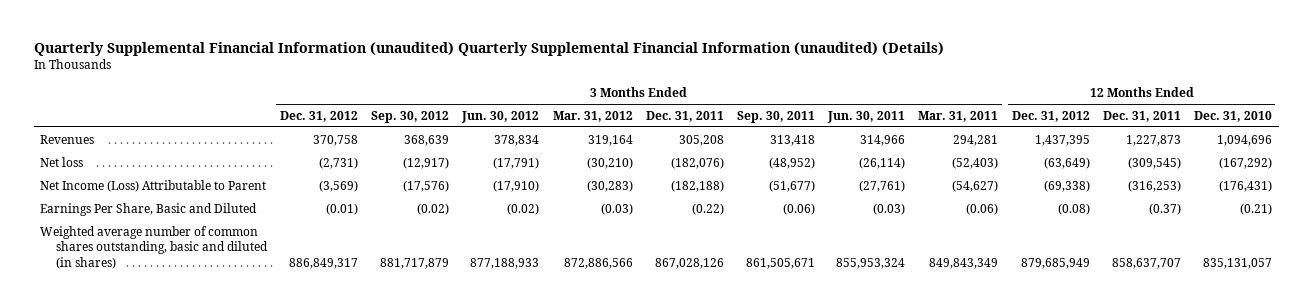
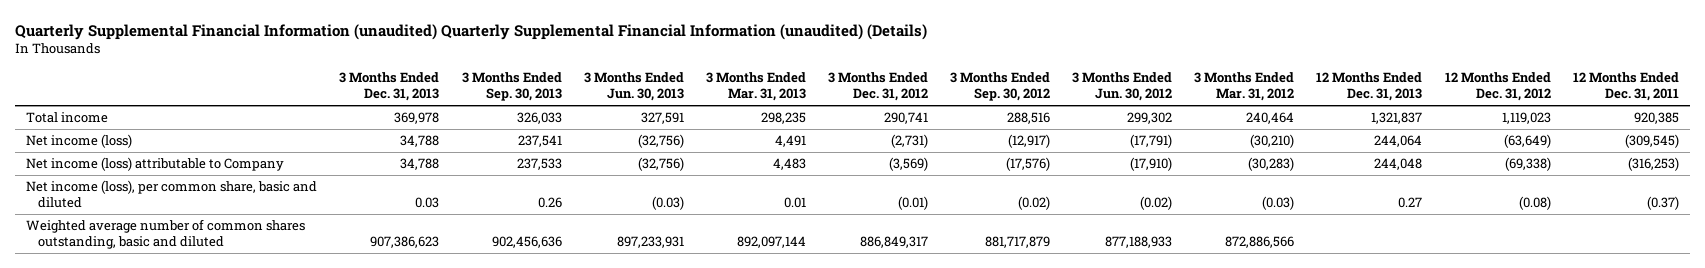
- | 3 Months Ended Dec. 31, 2012 | 3 Months Ended Sep. 30, 2012 | 3 Months Ended Jun. 30, 2012 | 3 Months Ended Mar. 31, 2012 | 3 Months Ended Dec. 31, 2011 | 3 Months Ended Sep. 30, 2011 | 3 Months Ended Jun. 30, 2011 | 3 Months Ended Mar. 31, 2011 | 12 Months Ended Dec. 31, 2012 | 12 Months Ended Dec. 31, 2011 | 12 Months Ended Dec. 31, 2010
+ | 3 Months Ended Dec. 31, 2013 | 3 Months Ended Sep. 30, 2013 | 3 Months Ended Jun. 30, 2013 | 3 Months Ended Mar. 31, 2013 | 3 Months Ended Dec. 31, 2012 | 3 Months Ended Sep. 30, 2012 | 3 Months Ended Jun. 30, 2012 | 3 Months Ended Mar. 31, 2012 | 12 Months Ended Dec. 31, 2013 | 12 Months Ended Dec. 31, 2012 | 12 Months Ended Dec. 31, 2011
- Revenues | 370,758 | 368,639 | 378,834 | 319,164 | 305,208 | 313,418 | 314,966 | 294,281 | 1,437,395 | 1,227,873 | 1,094,696
- Net loss | (2,731) | (12,917) | (17,791) | (30,210) | (182,076) | (48,952) | (26,114) | (52,403) | (63,649) | (309,545) | (167,292)
- Net Income (Loss) Attributable to Parent | (3,569) | (17,576) | (17,910) | (30,283) | (182,188) | (51,677) | (27,761) | (54,627) | (69,338) | (316,253) | (176,431)
- Earnings Per Share, Basic and Diluted | (0.01) | (0.02) | (0.02) | (0.03) | (0.22) | (0.06) | (0.03) | (0.06) | (0.08) | (0.37) | (0.21)
- Weighted average number of common shares outstanding, basic and diluted (in shares) | 886,849,317 | 881,717,879 | 877,188,933 | 872,886,566 | 867,028,126 | 861,505,671 | 855,953,324 | 849,843,349 | 879,685,949 | 858,637,707 | 835,131,057
+ Total income | 369,978 | 326,033 | 327,591 | 298,235 | 290,741 | 288,516 | 299,302 | 240,464 | 1,321,837 | 1,119,023 | 920,385
+ Net income (loss) | 34,788 | 237,541 | (32,756) | 4,491 | (2,731) | (12,917) | (17,791) | (30,210) | 244,064 | (63,649) | (309,545)
+ Net income (loss) attributable to Company | 34,788 | 237,533 | (32,756) | 4,483 | (3,569) | (17,576) | (17,910) | (30,283) | 244,048 | (69,338) | (316,253)
+ Net income (loss), per common share, basic and diluted | 0.03 | 0.26 | (0.03) | 0.01 | (0.01) | (0.02) | (0.02) | (0.03) | 0.27 | (0.08) | (0.37)
+ Weighted average number of common shares outstanding, basic and diluted | 907,386,623 | 902,456,636 | 897,233,931 | 892,097,144 | 886,849,317 | 881,717,879 | 877,188,933 | 872,886,566 | | |

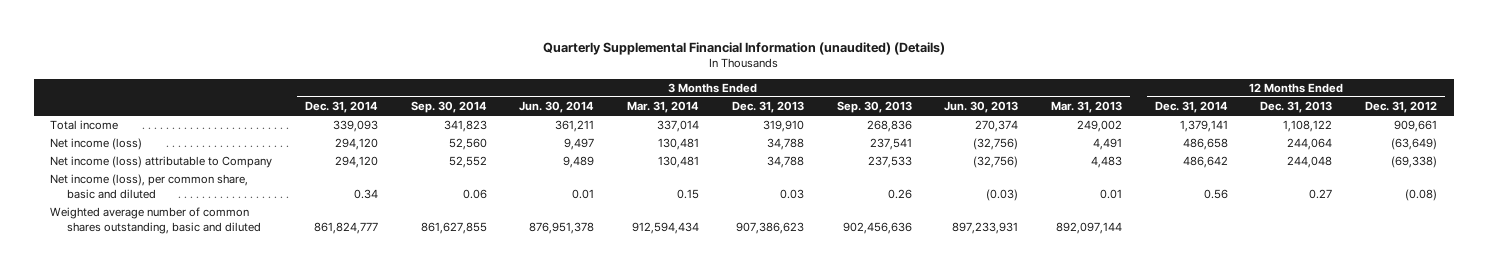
- Quarterly Supplemental Financial Information (unaudited) Quarterly Supplemental Financial Information (unaudited) (Details)
+ Quarterly Supplemental Financial Information (unaudited) (Details)
- | 3 Months Ended Dec. 31, 2013 | 3 Months Ended Sep. 30, 2013 | 3 Months Ended Jun. 30, 2013 | 3 Months Ended Mar. 31, 2013 | 3 Months Ended Dec. 31, 2012 | 3 Months Ended Sep. 30, 2012 | 3 Months Ended Jun. 30, 2012 | 3 Months Ended Mar. 31, 2012 | 12 Months Ended Dec. 31, 2013 | 12 Months Ended Dec. 31, 2012 | 12 Months Ended Dec. 31, 2011
+ | 3 Months Ended Dec. 31, 2014 | 3 Months Ended Sep. 30, 2014 | 3 Months Ended Jun. 30, 2014 | 3 Months Ended Mar. 31, 2014 | 3 Months Ended Dec. 31, 2013 | 3 Months Ended Sep. 30, 2013 | 3 Months Ended Jun. 30, 2013 | 3 Months Ended Mar. 31, 2013 | 12 Months Ended Dec. 31, 2014 | 12 Months Ended Dec. 31, 2013 | 12 Months Ended Dec. 31, 2012
- Total income | 369,978 | 326,033 | 327,591 | 298,235 | 290,741 | 288,516 | 299,302 | 240,464 | 1,321,837 | 1,119,023 | 920,385
+ Total income | 339,093 | 341,823 | 361,211 | 337,014 | 319,910 | 268,836 | 270,374 | 249,002 | 1,379,141 | 1,108,122 | 909,661

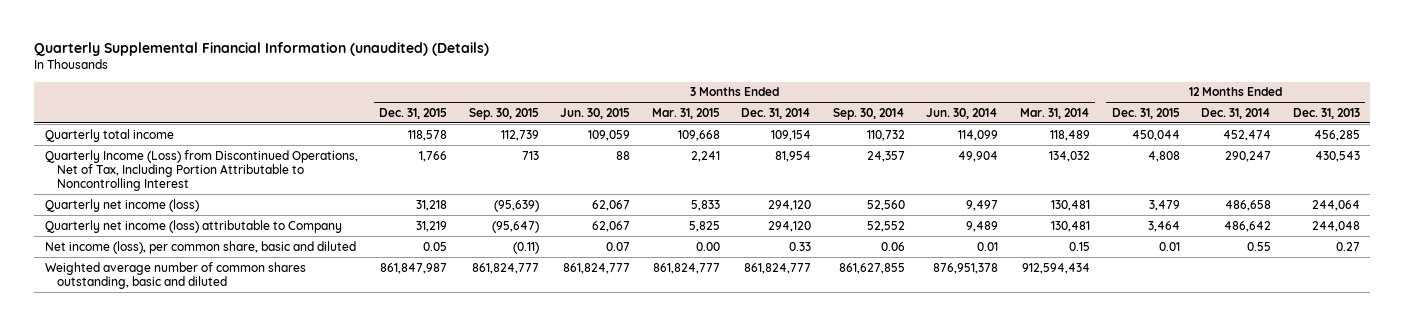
- | 3 Months Ended Dec. 31, 2014 | 3 Months Ended Sep. 30, 2014 | 3 Months Ended Jun. 30, 2014 | 3 Months Ended Mar. 31, 2014 | 3 Months Ended Dec. 31, 2013 | 3 Months Ended Sep. 30, 2013 | 3 Months Ended Jun. 30, 2013 | 3 Months Ended Mar. 31, 2013 | 12 Months Ended Dec. 31, 2014 | 12 Months Ended Dec. 31, 2013 | 12 Months Ended Dec. 31, 2012
+ | 3 Months Ended Dec. 31, 2015 | 3 Months Ended Sep. 30, 2015 | 3 Months Ended Jun. 30, 2015 | 3 Months Ended Mar. 31, 2015 | 3 Months Ended Dec. 31, 2014 | 3 Months Ended Sep. 30, 2014 | 3 Months Ended Jun. 30, 2014 | 3 Months Ended Mar. 31, 2014 | 12 Months Ended Dec. 31, 2015 | 12 Months Ended Dec. 31, 2014 | 12 Months Ended Dec. 31, 2013
- Total income | 339,093 | 341,823 | 361,211 | 337,014 | 319,910 | 268,836 | 270,374 | 249,002 | 1,379,141 | 1,108,122 | 909,661
- Net income (loss) | 294,120 | 52,560 | 9,497 | 130,481 | 34,788 | 237,541 | (32,756) | 4,491 | 486,658 | 244,064 | (63,649)
- Net income (loss) attributable to Company | 294,120 | 52,552 | 9,489 | 130,481 | 34,788 | 237,533 | (32,756) | 4,483 | 486,642 | 244,048 | (69,338)
- Net income (loss), per common share, basic and diluted | 0.34 | 0.06 | 0.01 | 0.15 | 0.03 | 0.26 | (0.03) | 0.01 | 0.56 | 0.27 | (0.08)
+ Quarterly total income | 118,578 | 112,739 | 109,059 | 109,668 | 109,154 | 110,732 | 114,099 | 118,489 | 450,044 | 452,474 | 456,285
+ Quarterly Income (Loss) from Discontinued Operations, Net of Tax, Including Portion Attributable to Noncontrolling Interest | 1,766 | 713 | 88 | 2,241 | 81,954 | 24,357 | 49,904 | 134,032 | 4,808 | 290,247 | 430,543
+ Quarterly net income (loss) | 31,218 | (95,639) | 62,067 | 5,833 | 294,120 | 52,560 | 9,497 | 130,481 | 3,479 | 486,658 | 244,064
+ Quarterly net income (loss) attributable to Company | 31,219 | (95,647) | 62,067 | 5,825 | 294,120 | 52,552 | 9,489 | 130,481 | 3,464 | 486,642 | 244,048
+ Net income (loss), per common share, basic and diluted | 0.05 | (0.11) | 0.07 | 0.00 | 0.33 | 0.06 | 0.01 | 0.15 | 0.01 | 0.55 | 0.27

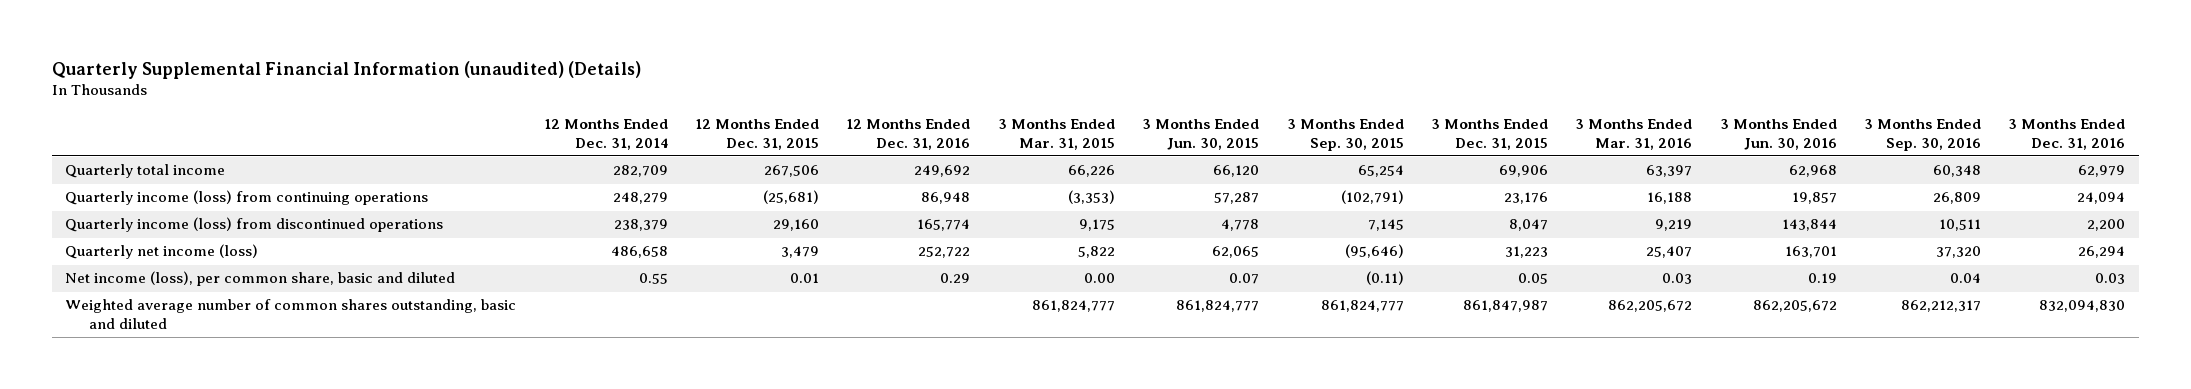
- | 3 Months Ended Dec. 31, 2015 | 3 Months Ended Sep. 30, 2015 | 3 Months Ended Jun. 30, 2015 | 3 Months Ended Mar. 31, 2015 | 3 Months Ended Dec. 31, 2014 | 3 Months Ended Sep. 30, 2014 | 3 Months Ended Jun. 30, 2014 | 3 Months Ended Mar. 31, 2014 | 12 Months Ended Dec. 31, 2015 | 12 Months Ended Dec. 31, 2014 | 12 Months Ended Dec. 31, 2013
+ | 12 Months Ended Dec. 31, 2014 | 12 Months Ended Dec. 31, 2015 | 12 Months Ended Dec. 31, 2016 | 3 Months Ended Mar. 31, 2015 | 3 Months Ended Jun. 30, 2015 | 3 Months Ended Sep. 30, 2015 | 3 Months Ended Dec. 31, 2015 | 3 Months Ended Mar. 31, 2016 | 3 Months Ended Jun. 30, 2016 | 3 Months Ended Sep. 30, 2016 | 3 Months Ended Dec. 31, 2016
- Quarterly total income | 118,578 | 112,739 | 109,059 | 109,668 | 109,154 | 110,732 | 114,099 | 118,489 | 450,044 | 452,474 | 456,285
- Quarterly Income (Loss) from Discontinued Operations, Net of Tax, Including Portion Attributable to Noncontrolling Interest | 1,766 | 713 | 88 | 2,241 | 81,954 | 24,357 | 49,904 | 134,032 | 4,808 | 290,247 | 430,543
- Quarterly net income (loss) | 31,218 | (95,639) | 62,067 | 5,833 | 294,120 | 52,560 | 9,497 | 130,481 | 3,479 | 486,658 | 244,064
- Quarterly net income (loss) attributable to Company | 31,219 | (95,647) | 62,067 | 5,825 | 294,120 | 52,552 | 9,489 | 130,481 | 3,464 | 486,642 | 244,048
+ Quarterly total income | 282,709 | 267,506 | 249,692 | 66,226 | 66,120 | 65,254 | 69,906 | 63,397 | 62,968 | 60,348 | 62,979
+ Quarterly income (loss) from continuing operations | 248,279 | (25,681) | 86,948 | (3,353) | 57,287 | (102,791) | 23,176 | 16,188 | 19,857 | 26,809 | 24,094
+ Quarterly income (loss) from discontinued operations | 238,379 | 29,160 | 165,774 | 9,175 | 4,778 | 7,145 | 8,047 | 9,219 | 143,844 | 10,511 | 2,200
+ Quarterly net income (loss) | 486,658 | 3,479 | 252,722 | 5,822 | 62,065 | (95,646) | 31,223 | 25,407 | 163,701 | 37,320 | 26,294

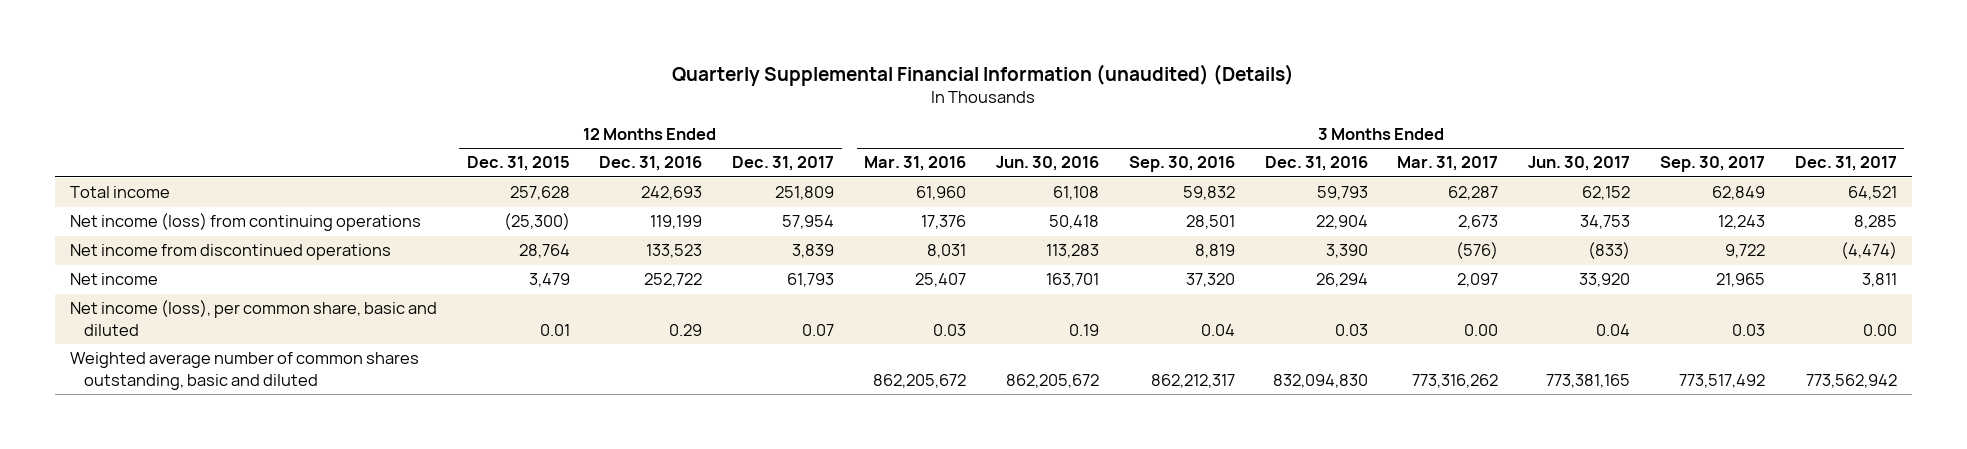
- | 12 Months Ended Dec. 31, 2014 | 12 Months Ended Dec. 31, 2015 | 12 Months Ended Dec. 31, 2016 | 3 Months Ended Mar. 31, 2015 | 3 Months Ended Jun. 30, 2015 | 3 Months Ended Sep. 30, 2015 | 3 Months Ended Dec. 31, 2015 | 3 Months Ended Mar. 31, 2016 | 3 Months Ended Jun. 30, 2016 | 3 Months Ended Sep. 30, 2016 | 3 Months Ended Dec. 31, 2016
+ | 12 Months Ended Dec. 31, 2015 | 12 Months Ended Dec. 31, 2016 | 12 Months Ended Dec. 31, 2017 | 3 Months Ended Mar. 31, 2016 | 3 Months Ended Jun. 30, 2016 | 3 Months Ended Sep. 30, 2016 | 3 Months Ended Dec. 31, 2016 | 3 Months Ended Mar. 31, 2017 | 3 Months Ended Jun. 30, 2017 | 3 Months Ended Sep. 30, 2017 | 3 Months Ended Dec. 31, 2017
- Quarterly total income | 282,709 | 267,506 | 249,692 | 66,226 | 66,120 | 65,254 | 69,906 | 63,397 | 62,968 | 60,348 | 62,979
- Quarterly income (loss) from continuing operations | 248,279 | (25,681) | 86,948 | (3,353) | 57,287 | (102,791) | 23,176 | 16,188 | 19,857 | 26,809 | 24,094
- Quarterly income (loss) from discontinued operations | 238,379 | 29,160 | 165,774 | 9,175 | 4,778 | 7,145 | 8,047 | 9,219 | 143,844 | 10,511 | 2,200
- Quarterly net income (loss) | 486,658 | 3,479 | 252,722 | 5,822 | 62,065 | (95,646) | 31,223 | 25,407 | 163,701 | 37,320 | 26,294
+ Total income | 257,628 | 242,693 | 251,809 | 61,960 | 61,108 | 59,832 | 59,793 | 62,287 | 62,152 | 62,849 | 64,521
+ Net income (loss) from continuing operations | (25,300) | 119,199 | 57,954 | 17,376 | 50,418 | 28,501 | 22,904 | 2,673 | 34,753 | 12,243 | 8,285
+ Net income from discontinued operations | 28,764 | 133,523 | 3,839 | 8,031 | 113,283 | 8,819 | 3,390 | (576) | (833) | 9,722 | (4,474)
+ Net income | 3,479 | 252,722 | 61,793 | 25,407 | 163,701 | 37,320 | 26,294 | 2,097 | 33,920 | 21,965 | 3,811

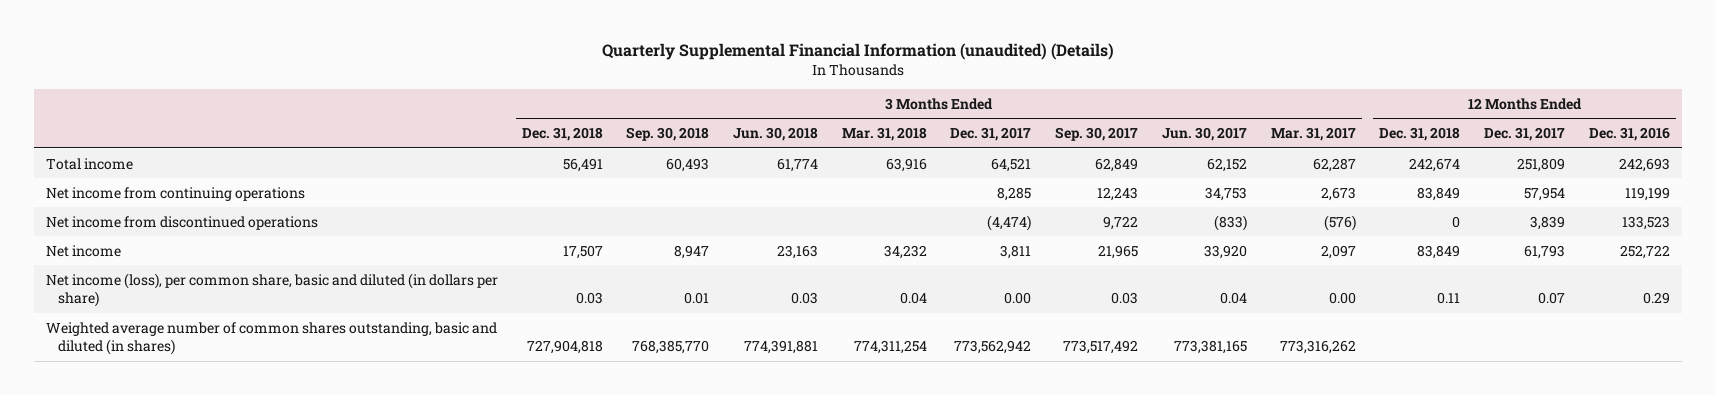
- | 12 Months Ended Dec. 31, 2015 | 12 Months Ended Dec. 31, 2016 | 12 Months Ended Dec. 31, 2017 | 3 Months Ended Mar. 31, 2016 | 3 Months Ended Jun. 30, 2016 | 3 Months Ended Sep. 30, 2016 | 3 Months Ended Dec. 31, 2016 | 3 Months Ended Mar. 31, 2017 | 3 Months Ended Jun. 30, 2017 | 3 Months Ended Sep. 30, 2017 | 3 Months Ended Dec. 31, 2017
+ | 3 Months Ended Dec. 31, 2018 | 3 Months Ended Sep. 30, 2018 | 3 Months Ended Jun. 30, 2018 | 3 Months Ended Mar. 31, 2018 | 3 Months Ended Dec. 31, 2017 | 3 Months Ended Sep. 30, 2017 | 3 Months Ended Jun. 30, 2017 | 3 Months Ended Mar. 31, 2017 | 12 Months Ended Dec. 31, 2018 | 12 Months Ended Dec. 31, 2017 | 12 Months Ended Dec. 31, 2016
- Net income (loss) from continuing operations | (25,300) | 119,199 | 57,954 | 17,376 | 50,418 | 28,501 | 22,904 | 2,673 | 34,753 | 12,243 | 8,285
+ Net income from continuing operations | | | | | 8,285 | 12,243 | 34,753 | 2,673 | 83,849 | 57,954 | 119,199
- Net income (loss), per common share, basic and diluted | 0.01 | 0.29 | 0.07 | 0.03 | 0.19 | 0.04 | 0.03 | 0.00 | 0.04 | 0.03 | 0.00
- Weighted average number of common shares outstanding, basic and diluted | | | | 862,205,672 | 862,205,672 | 862,212,317 | 832,094,830 | 773,316,262 | 773,381,165 | 773,517,492 | 773,562,942
+ Net income (loss), per common share, basic and diluted (in dollars per share) | 0.03 | 0.01 | 0.03 | 0.04 | 0.00 | 0.03 | 0.04 | 0.00 | 0.11 | 0.07 | 0.29
+ Weighted average number of common shares outstanding, basic and diluted (in shares) | 727,904,818 | 768,385,770 | 774,391,881 | 774,311,254 | 773,562,942 | 773,517,492 | 773,381,165 | 773,316,262 | | |

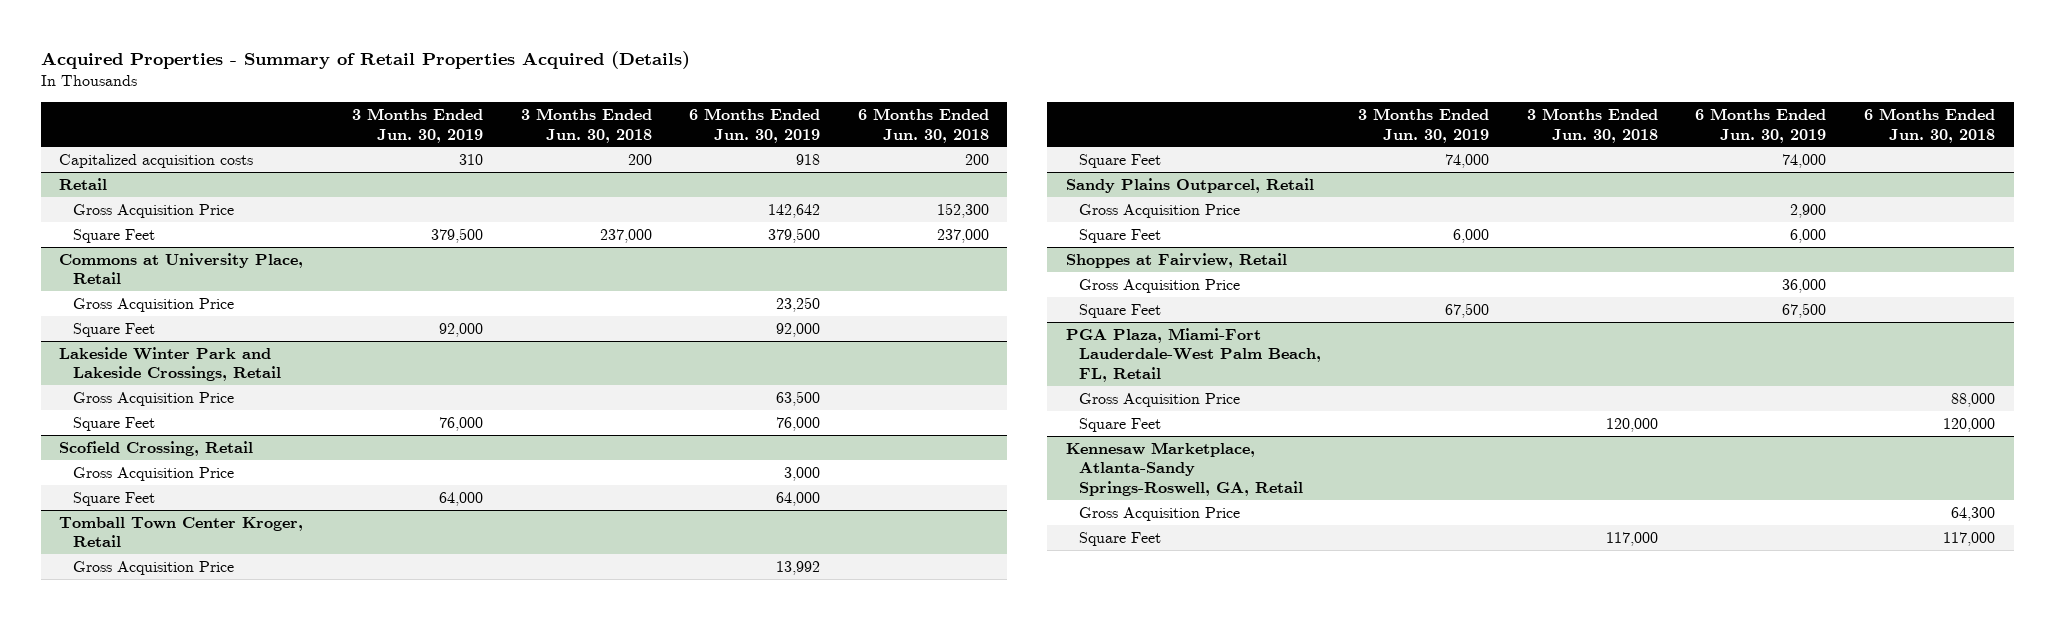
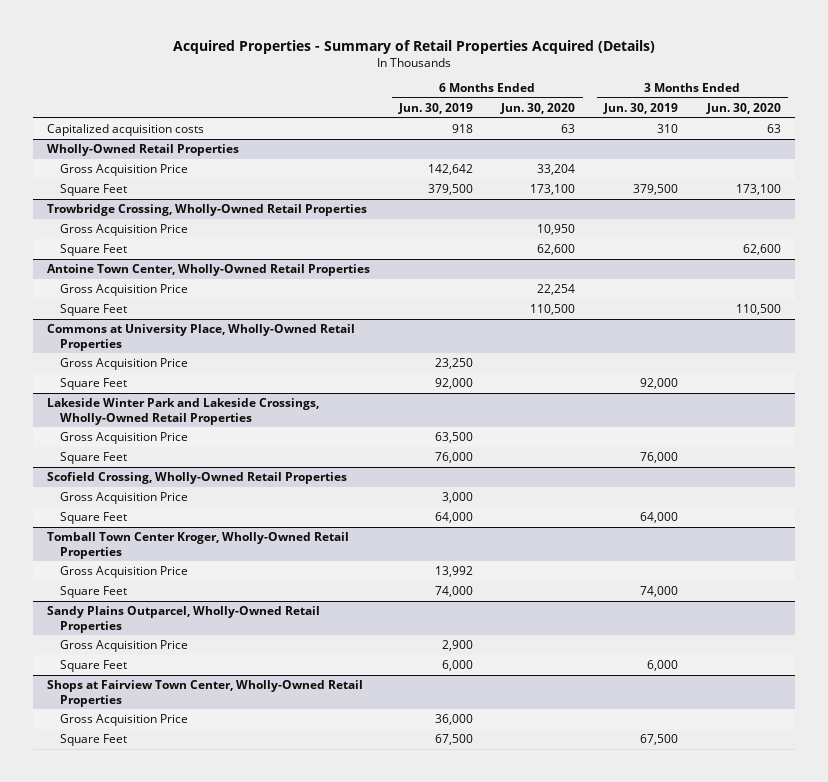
- | 3 Months Ended Jun. 30, 2019 | 3 Months Ended Jun. 30, 2018 | 6 Months Ended Jun. 30, 2019 | 6 Months Ended Jun. 30, 2018
+ | 6 Months Ended Jun. 30, 2019 | 6 Months Ended Jun. 30, 2020 | 3 Months Ended Jun. 30, 2019 | 3 Months Ended Jun. 30, 2020
- Retail
+ Wholly-Owned Retail Properties
- Commons at University Place, Retail
+ Trowbridge Crossing, Wholly-Owned Retail Properties
+ Gross Acquisition Price | | 10,950 | |
+ Square Feet | | 62,600 | | 62,600
+ Antoine Town Center, Wholly-Owned Retail Properties
+ Gross Acquisition Price | | 22,254 | |
+ Square Feet | | 110,500 | | 110,500
+ Commons at University Place, Wholly-Owned Retail Properties
- Lakeside Winter Park and Lakeside Crossings, Retail
+ Lakeside Winter Park and Lakeside Crossings, Wholly-Owned Retail Properties
- Scofield Crossing, Retail
+ Scofield Crossing, Wholly-Owned Retail Properties
- Tomball Town Center Kroger, Retail
+ Tomball Town Center Kroger, Wholly-Owned Retail Properties
- Sandy Plains Outparcel, Retail
+ Sandy Plains Outparcel, Wholly-Owned Retail Properties
- Shoppes at Fairview, Retail
+ Shops at Fairview Town Center, Wholly-Owned Retail Properties
- PGA Plaza, Miami-Fort Lauderdale-West Palm Beach, FL, Retail
- Gross Acquisition Price | | | | 88,000
- Square Feet | | 120,000 | | 120,000
- Kennesaw Marketplace, Atlanta-Sandy Springs-Roswell, GA, Retail
- Gross Acquisition Price | | | | 64,300
- Square Feet | | 117,000 | | 117,000

